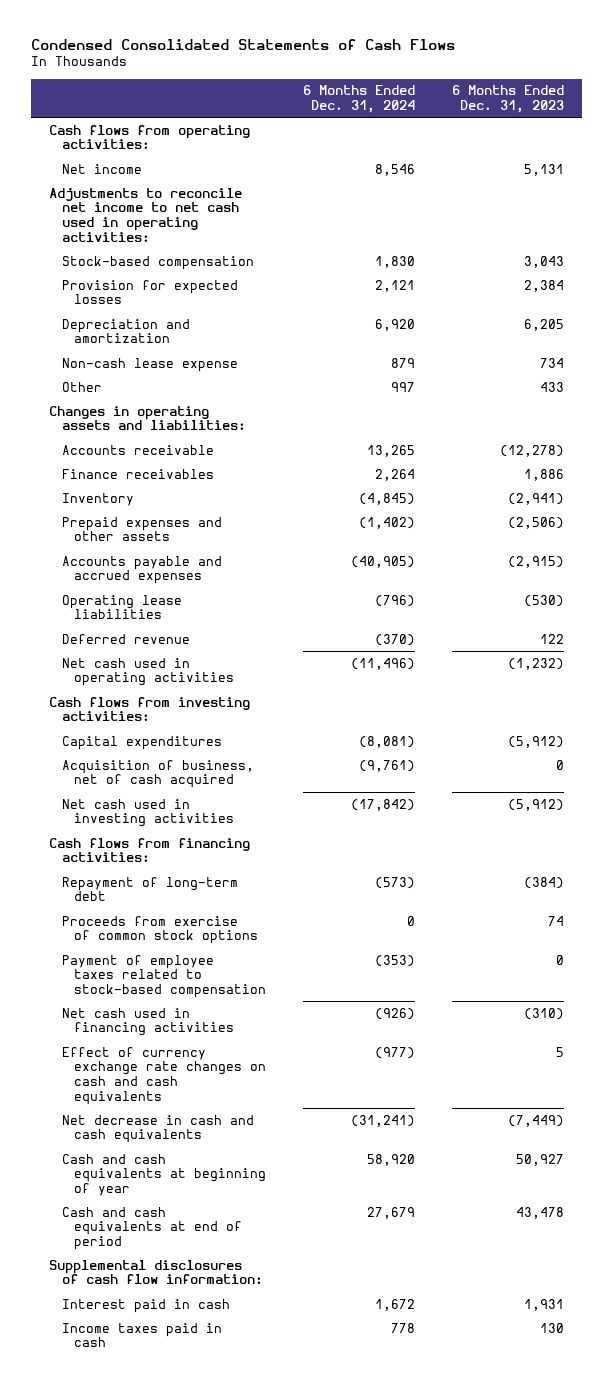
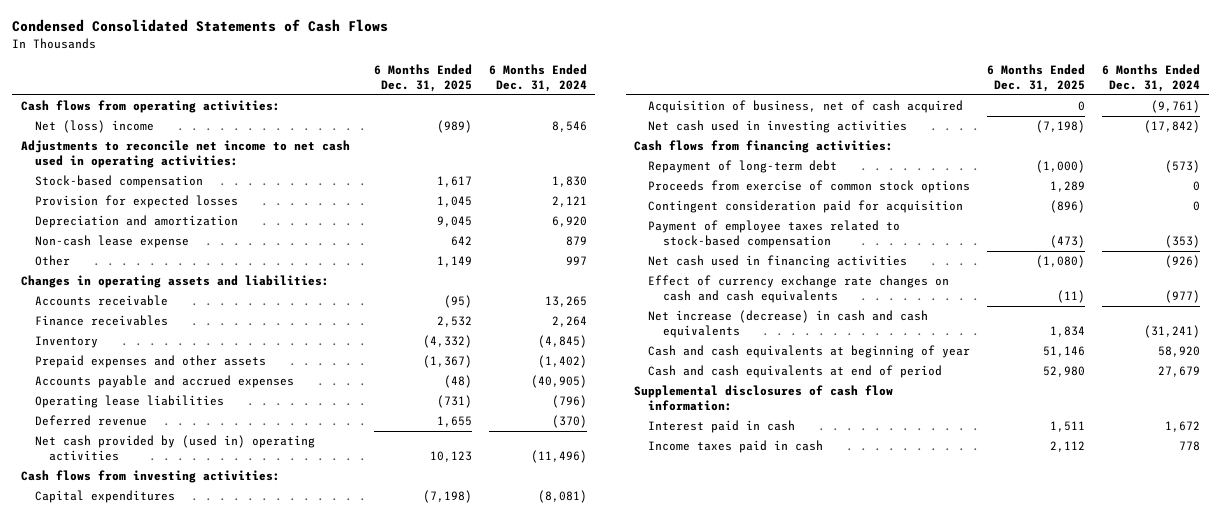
- | 6 Months Ended Dec. 31, 2024 | 6 Months Ended Dec. 31, 2023
+ | 6 Months Ended Dec. 31, 2025 | 6 Months Ended Dec. 31, 2024
- Net income | 8,546 | 5,131
+ Net (loss) income | (989) | 8,546
- Net cash used in operating activities | (11,496) | (1,232)
+ Net cash provided by (used in) operating activities | 10,123 | (11,496)
+ Contingent consideration paid for acquisition | (896) | 0
- Net decrease in cash and cash equivalents | (31,241) | (7,449)
+ Net increase (decrease) in cash and cash equivalents | 1,834 | (31,241)

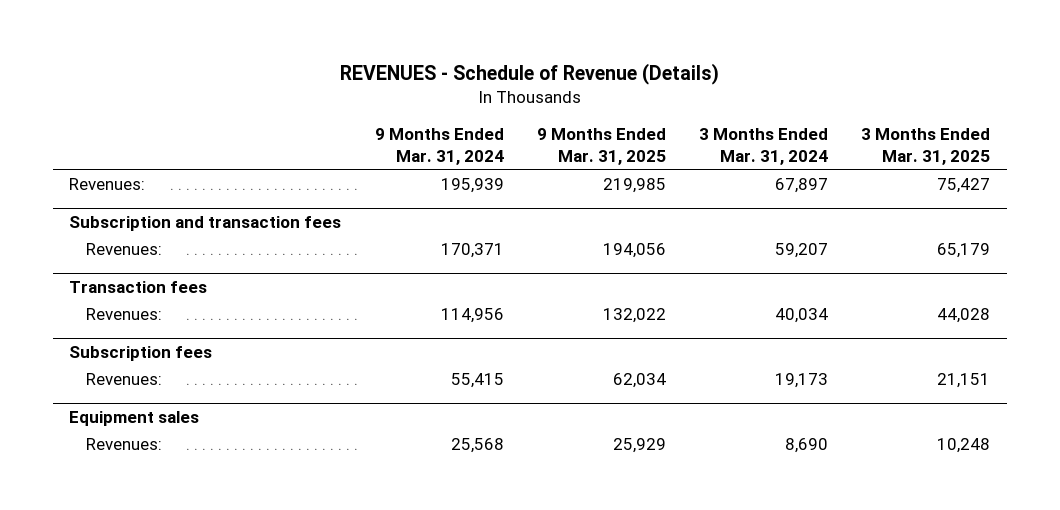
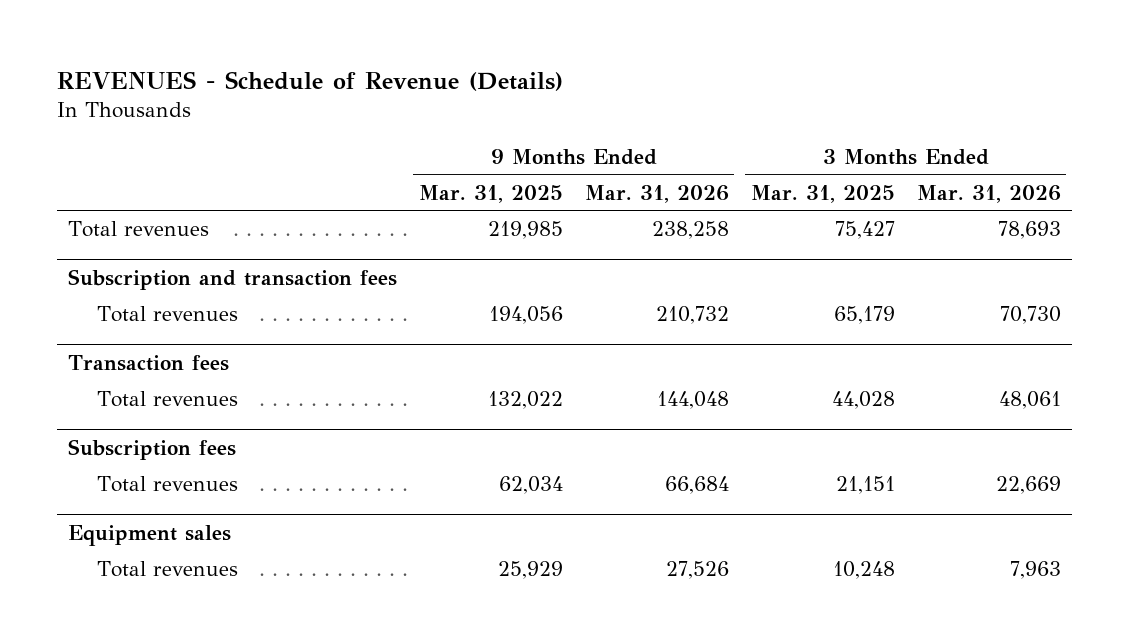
- | 9 Months Ended Mar. 31, 2024 | 9 Months Ended Mar. 31, 2025 | 3 Months Ended Mar. 31, 2024 | 3 Months Ended Mar. 31, 2025
+ | 9 Months Ended Mar. 31, 2025 | 9 Months Ended Mar. 31, 2026 | 3 Months Ended Mar. 31, 2025 | 3 Months Ended Mar. 31, 2026
- Revenues: | 195,939 | 219,985 | 67,897 | 75,427
+ Total revenues | 219,985 | 238,258 | 75,427 | 78,693
@ Subscription and transaction fees
- Revenues: | 170,371 | 194,056 | 59,207 | 65,179
+ Total revenues | 194,056 | 210,732 | 65,179 | 70,730
@ Transaction fees
- Revenues: | 114,956 | 132,022 | 40,034 | 44,028
+ Total revenues | 132,022 | 144,048 | 44,028 | 48,061
@ Subscription fees
- Revenues: | 55,415 | 62,034 | 19,173 | 21,151
+ Total revenues | 62,034 | 66,684 | 21,151 | 22,669
@ Equipment sales
- Revenues: | 25,568 | 25,929 | 8,690 | 10,248
+ Total revenues | 25,929 | 27,526 | 10,248 | 7,963

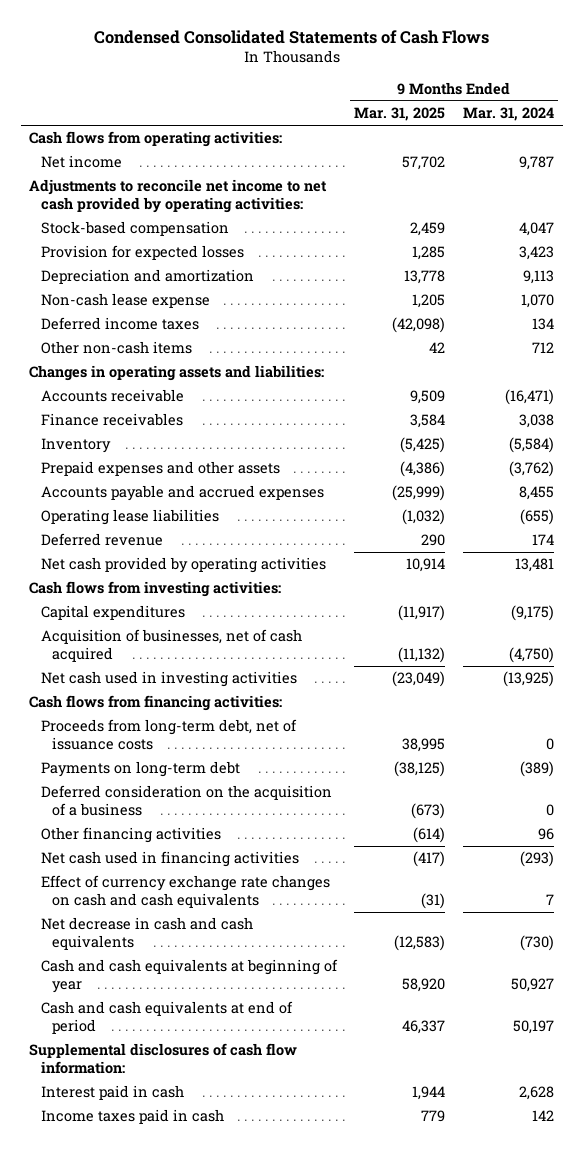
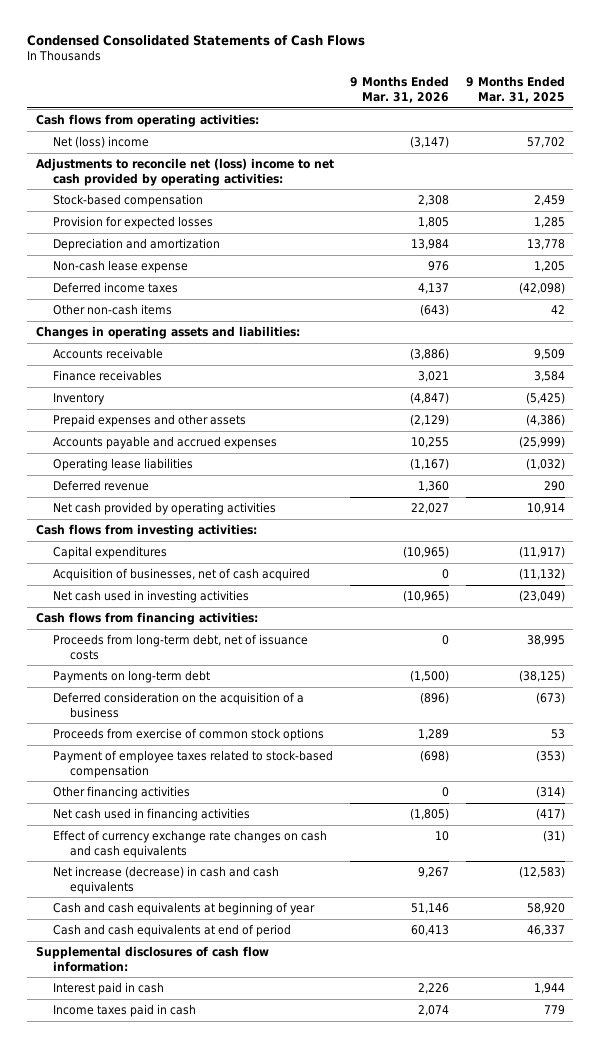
- | 9 Months Ended Mar. 31, 2025 | 9 Months Ended Mar. 31, 2024
+ | 9 Months Ended Mar. 31, 2026 | 9 Months Ended Mar. 31, 2025
- Net income | 57,702 | 9,787
- Adjustments to reconcile net income to net cash provided by operating activities:
+ Net (loss) income | (3,147) | 57,702
+ Adjustments to reconcile net (loss) income to net cash provided by operating activities:
- Other financing activities | (614) | 96
+ Proceeds from exercise of common stock options | 1,289 | 53
+ Payment of employee taxes related to stock-based compensation | (698) | (353)
+ Other financing activities | 0 | (314)
- Net decrease in cash and cash equivalents | (12,583) | (730)
+ Net increase (decrease) in cash and cash equivalents | 9,267 | (12,583)

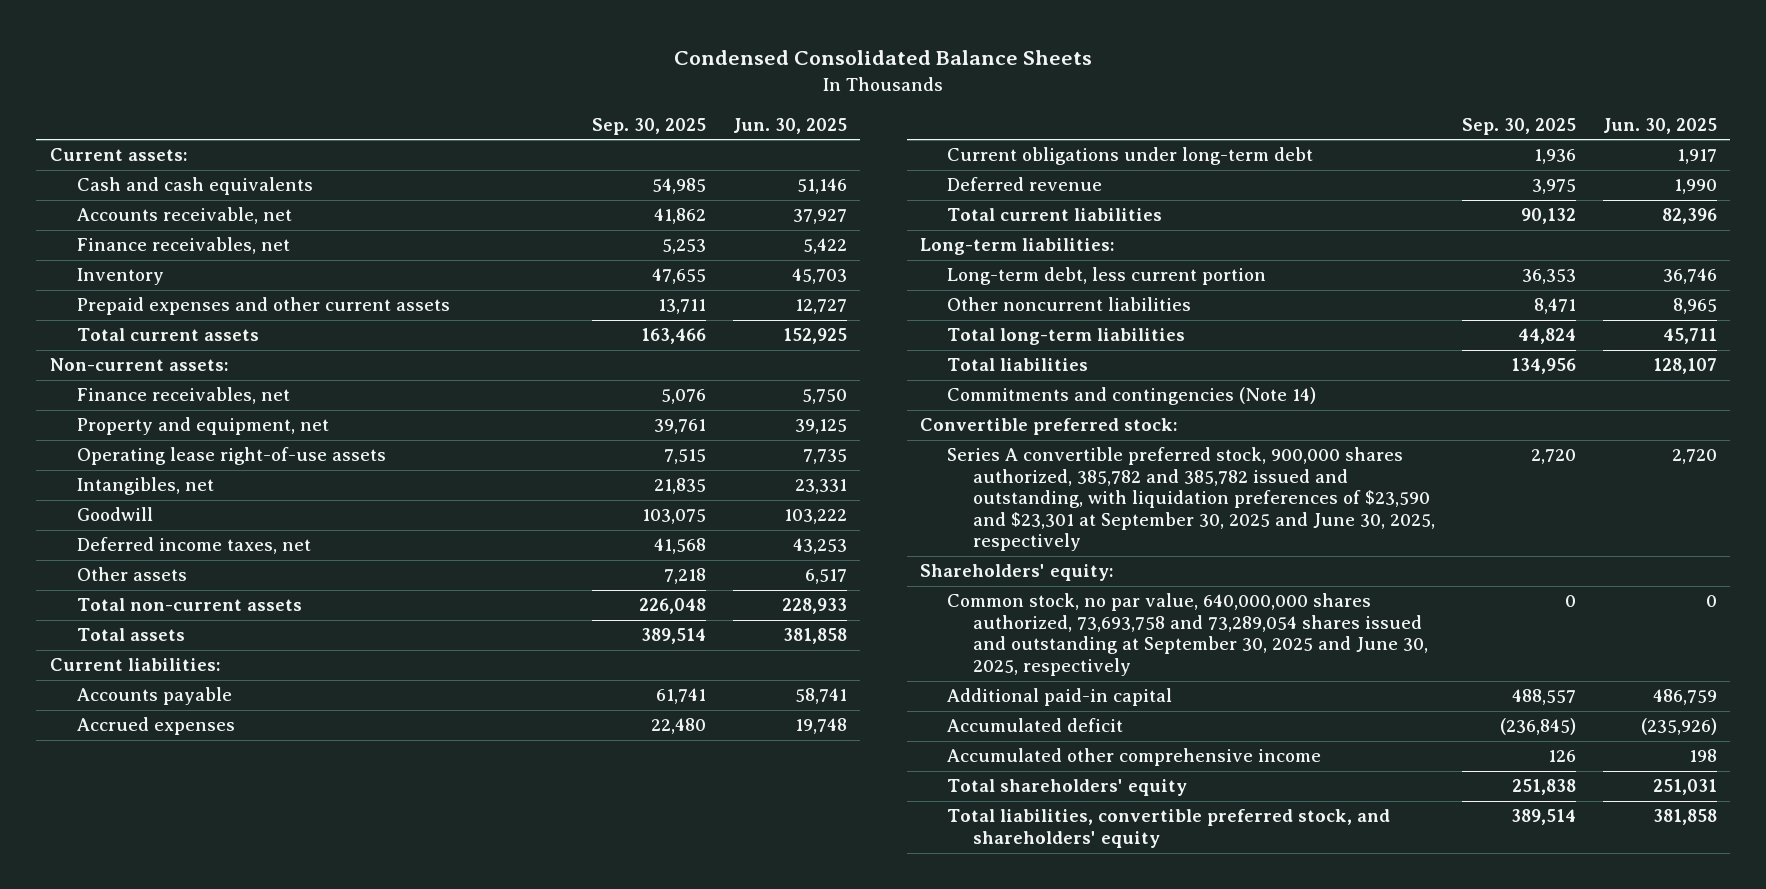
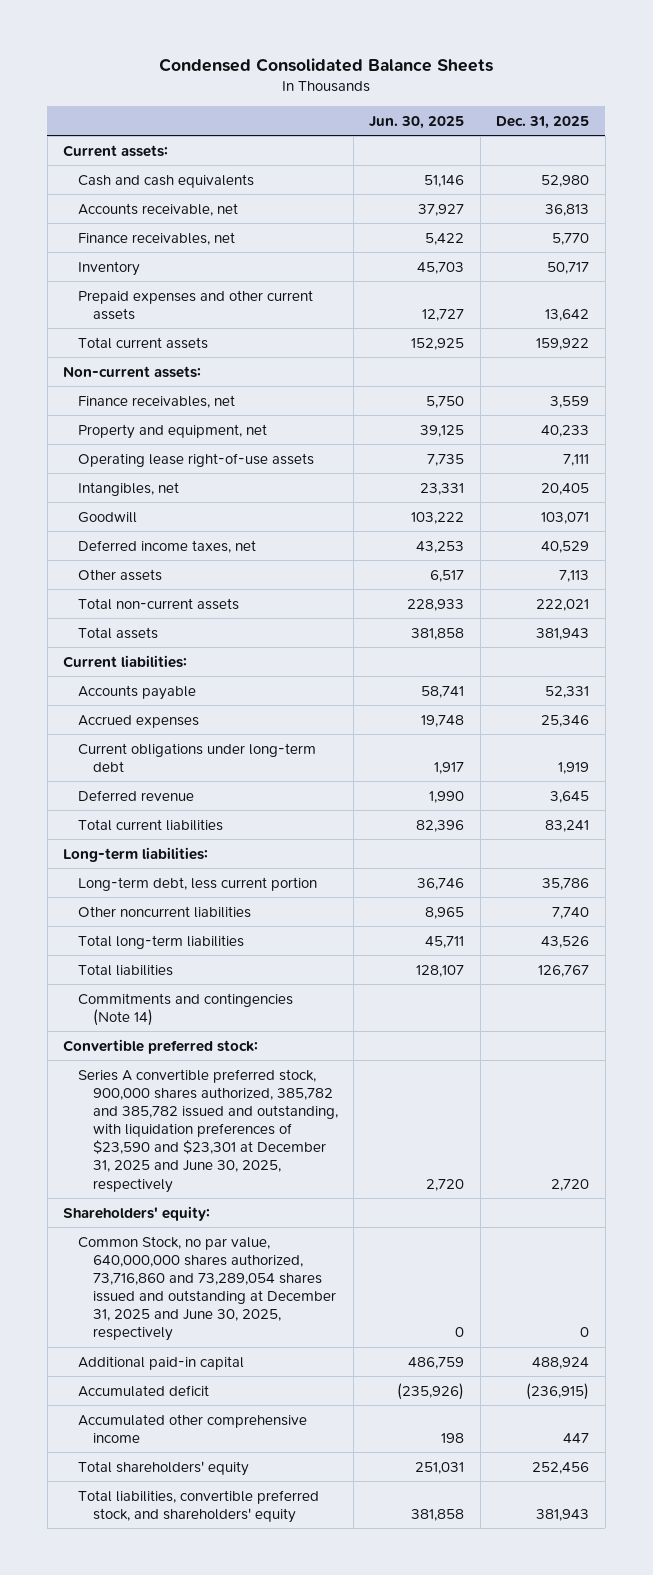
- | Sep. 30, 2025 | Jun. 30, 2025
+ | Jun. 30, 2025 | Dec. 31, 2025
- Series A convertible preferred stock, 900,000 shares authorized, 385,782 and 385,782 issued and outstanding, with liquidation preferences of $23,590 and $23,301 at September 30, 2025 and June 30, 2025, respectively | 2,720 | 2,720
+ Series A convertible preferred stock, 900,000 shares authorized, 385,782 and 385,782 issued and outstanding, with liquidation preferences of $23,590 and $23,301 at December 31, 2025 and June 30, 2025, respectively | 2,720 | 2,720
- Common stock, no par value, 640,000,000 shares authorized, 73,693,758 and 73,289,054 shares issued and outstanding at September 30, 2025 and June 30, 2025, respectively | 0 | 0
+ Common Stock, no par value, 640,000,000 shares authorized, 73,716,860 and 73,289,054 shares issued and outstanding at December 31, 2025 and June 30, 2025, respectively | 0 | 0

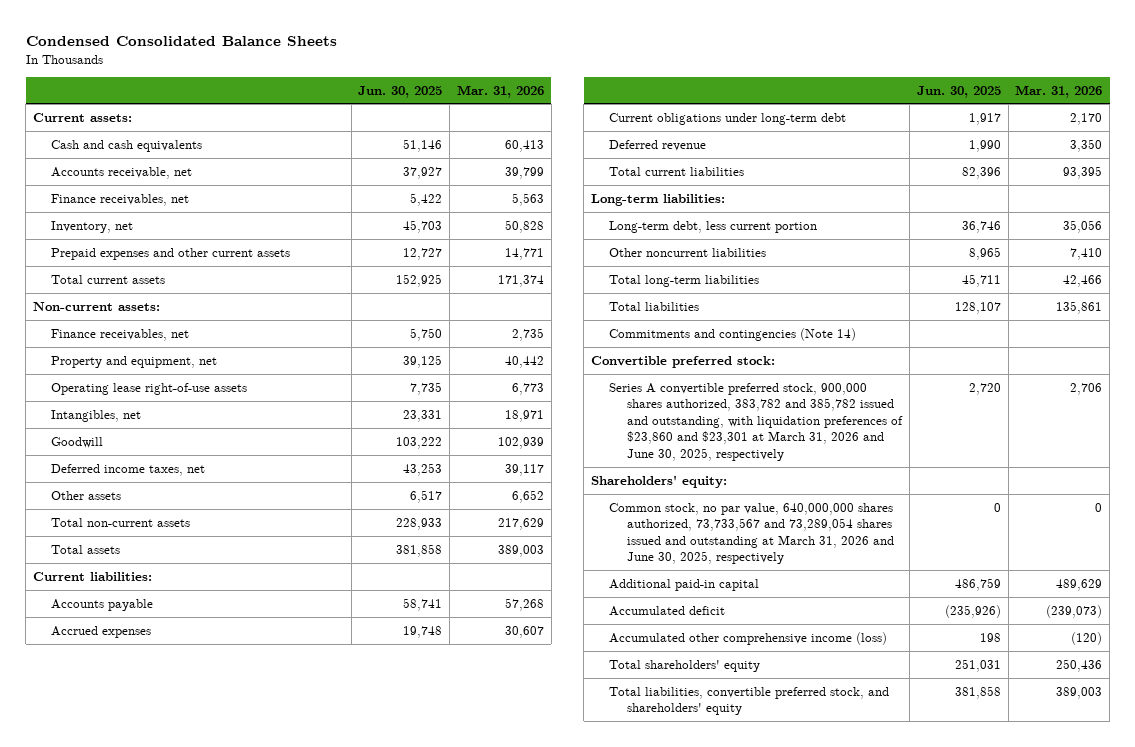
- | Jun. 30, 2025 | Dec. 31, 2025
+ | Jun. 30, 2025 | Mar. 31, 2026
- Inventory | 45,703 | 50,717
+ Inventory, net | 45,703 | 50,828
- Series A convertible preferred stock, 900,000 shares authorized, 385,782 and 385,782 issued and outstanding, with liquidation preferences of $23,590 and $23,301 at December 31, 2025 and June 30, 2025, respectively | 2,720 | 2,720
+ Series A convertible preferred stock, 900,000 shares authorized, 383,782 and 385,782 issued and outstanding, with liquidation preferences of $23,860 and $23,301 at March 31, 2026 and June 30, 2025, respectively | 2,720 | 2,706
- Common Stock, no par value, 640,000,000 shares authorized, 73,716,860 and 73,289,054 shares issued and outstanding at December 31, 2025 and June 30, 2025, respectively | 0 | 0
+ Common stock, no par value, 640,000,000 shares authorized, 73,733,567 and 73,289,054 shares issued and outstanding at March 31, 2026 and June 30, 2025, respectively | 0 | 0
- Accumulated other comprehensive income | 198 | 447
+ Accumulated other comprehensive income (loss) | 198 | (120)

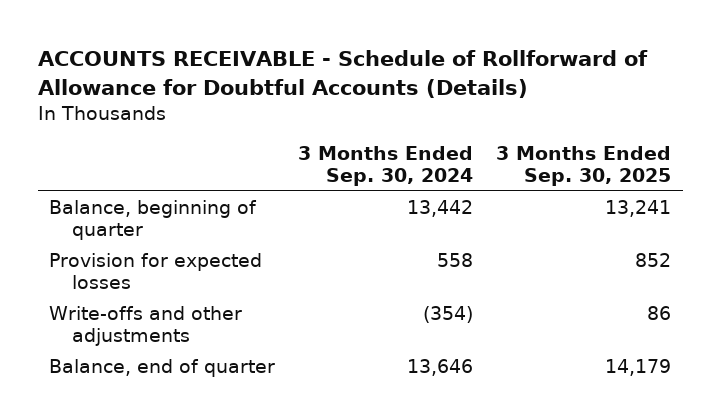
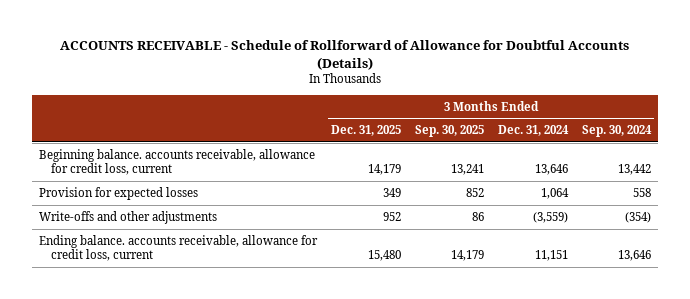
- | 3 Months Ended Sep. 30, 2024 | 3 Months Ended Sep. 30, 2025
+ | 3 Months Ended Dec. 31, 2025 | 3 Months Ended Sep. 30, 2025 | 3 Months Ended Dec. 31, 2024 | 3 Months Ended Sep. 30, 2024
- Balance, beginning of quarter | 13,442 | 13,241
+ Beginning balance. accounts receivable, allowance for credit loss, current | 14,179 | 13,241 | 13,646 | 13,442
- Balance, end of quarter | 13,646 | 14,179
+ Ending balance. accounts receivable, allowance for credit loss, current | 15,480 | 14,179 | 11,151 | 13,646

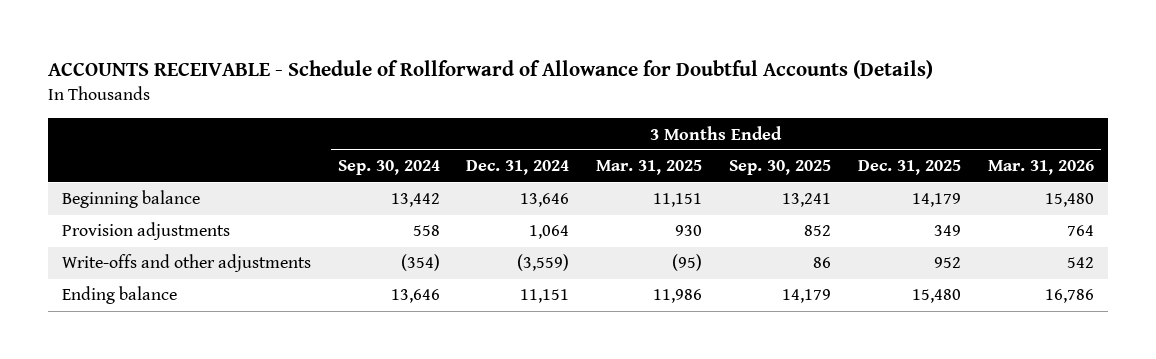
- | 3 Months Ended Dec. 31, 2025 | 3 Months Ended Sep. 30, 2025 | 3 Months Ended Dec. 31, 2024 | 3 Months Ended Sep. 30, 2024
+ | 3 Months Ended Sep. 30, 2024 | 3 Months Ended Dec. 31, 2024 | 3 Months Ended Mar. 31, 2025 | 3 Months Ended Sep. 30, 2025 | 3 Months Ended Dec. 31, 2025 | 3 Months Ended Mar. 31, 2026
- Beginning balance. accounts receivable, allowance for credit loss, current | 14,179 | 13,241 | 13,646 | 13,442
- Provision for expected losses | 349 | 852 | 1,064 | 558
+ Beginning balance | 13,442 | 13,646 | 11,151 | 13,241 | 14,179 | 15,480
+ Provision adjustments | 558 | 1,064 | 930 | 852 | 349 | 764
- Ending balance. accounts receivable, allowance for credit loss, current | 15,480 | 14,179 | 11,151 | 13,646
+ Ending balance | 13,646 | 11,151 | 11,986 | 14,179 | 15,480 | 16,786

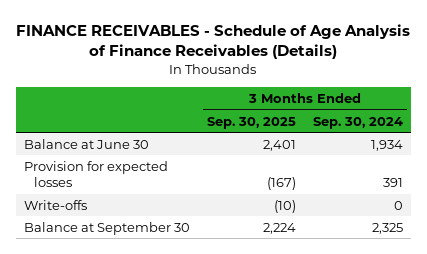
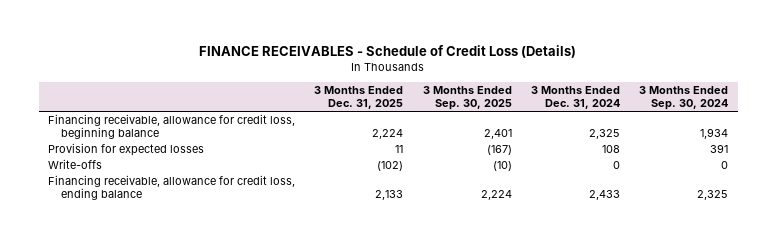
- FINANCE RECEIVABLES - Schedule of Age Analysis of Finance Receivables (Details)
+ FINANCE RECEIVABLES - Schedule of Credit Loss (Details)
- | 3 Months Ended Sep. 30, 2025 | 3 Months Ended Sep. 30, 2024
+ | 3 Months Ended Dec. 31, 2025 | 3 Months Ended Sep. 30, 2025 | 3 Months Ended Dec. 31, 2024 | 3 Months Ended Sep. 30, 2024
- Balance at June 30 | 2,401 | 1,934
+ Financing receivable, allowance for credit loss, beginning balance | 2,224 | 2,401 | 2,325 | 1,934
- Balance at September 30 | 2,224 | 2,325
+ Financing receivable, allowance for credit loss, ending balance | 2,133 | 2,224 | 2,433 | 2,325

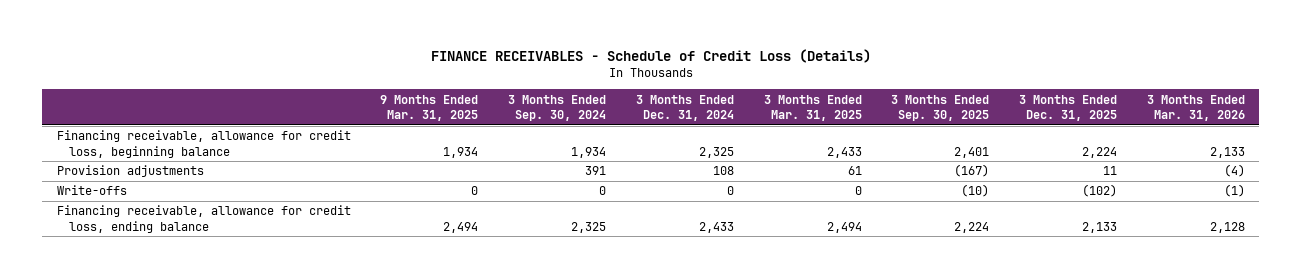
- | 3 Months Ended Dec. 31, 2025 | 3 Months Ended Sep. 30, 2025 | 3 Months Ended Dec. 31, 2024 | 3 Months Ended Sep. 30, 2024
+ | 9 Months Ended Mar. 31, 2025 | 3 Months Ended Sep. 30, 2024 | 3 Months Ended Dec. 31, 2024 | 3 Months Ended Mar. 31, 2025 | 3 Months Ended Sep. 30, 2025 | 3 Months Ended Dec. 31, 2025 | 3 Months Ended Mar. 31, 2026
- Provision for expected losses | 11 | (167) | 108 | 391
+ Provision adjustments | | 391 | 108 | 61 | (167) | 11 | (4)

